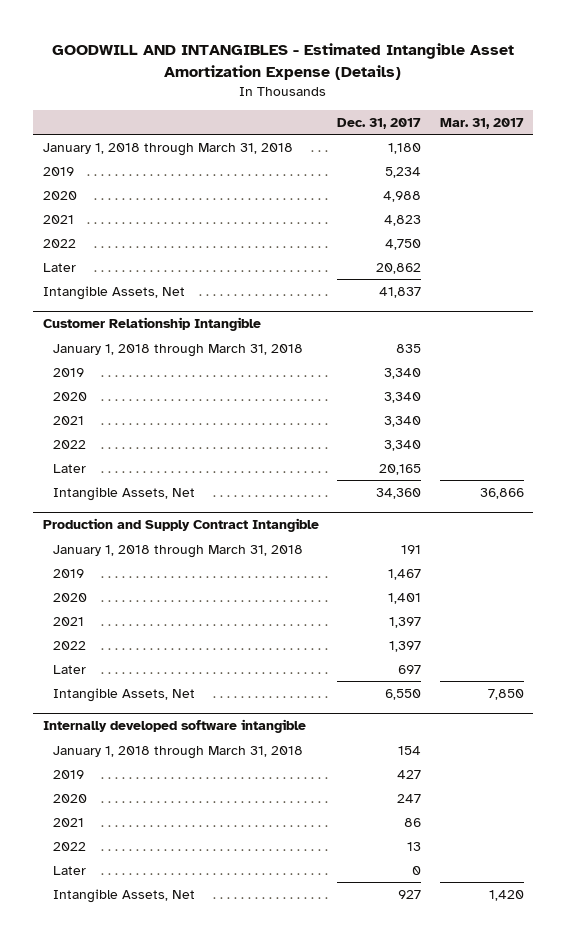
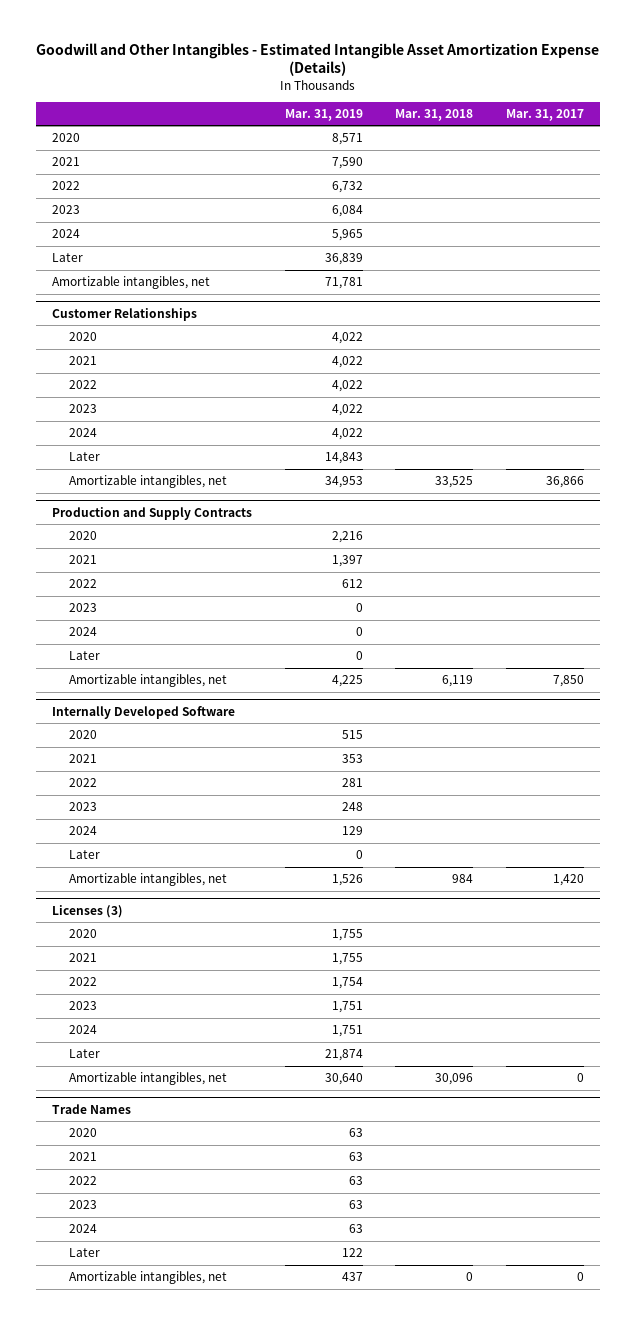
- GOODWILL AND INTANGIBLES - Estimated Intangible Asset Amortization Expense (Details)
+ Goodwill and Other Intangibles - Estimated Intangible Asset Amortization Expense (Details)
- | Dec. 31, 2017 | Mar. 31, 2017
+ | Mar. 31, 2019 | Mar. 31, 2018 | Mar. 31, 2017
- January 1, 2018 through March 31, 2018 | 1,180 |
- 2019 | 5,234 |
+ 2023 | 6,084 | |
+ 2024 | 5,965 | |
- Intangible Assets, Net | 41,837 |
- Customer Relationship Intangible
- January 1, 2018 through March 31, 2018 | 835 |
- 2019 | 3,340 |
+ Amortizable intangibles, net | 71,781 | |
+ Customer Relationships
+ 2023 | 4,022 | |
+ 2024 | 4,022 | |
- Intangible Assets, Net | 34,360 | 36,866
- Production and Supply Contract Intangible
- January 1, 2018 through March 31, 2018 | 191 |
- 2019 | 1,467 |
+ Amortizable intangibles, net | 34,953 | 33,525 | 36,866
+ Production and Supply Contracts
+ 2023 | 0 | |
+ 2024 | 0 | |
- Intangible Assets, Net | 6,550 | 7,850
- Internally developed software intangible
- January 1, 2018 through March 31, 2018 | 154 |
- 2019 | 427 |
- 2020 | 247 |
- 2021 | 86 |
- 2022 | 13 |
- Later | 0 |
- Intangible Assets, Net | 927 | 1,420
+ Amortizable intangibles, net | 4,225 | 6,119 | 7,850
+ Internally Developed Software
+ 2020 | 515 | |
+ 2021 | 353 | |
+ 2022 | 281 | |
+ 2023 | 248 | |
+ 2024 | 129 | |
+ Later | 0 | |
+ Amortizable intangibles, net | 1,526 | 984 | 1,420
+ Licenses (3)
+ 2020 | 1,755 | |
+ 2021 | 1,755 | |
+ 2022 | 1,754 | |
+ 2023 | 1,751 | |
+ 2024 | 1,751 | |
+ Later | 21,874 | |
+ Amortizable intangibles, net | 30,640 | 30,096 | 0
+ Trade Names
+ 2020 | 63 | |
+ 2021 | 63 | |
+ 2022 | 63 | |
+ 2023 | 63 | |
+ 2024 | 63 | |
+ Later | 122 | |
+ Amortizable intangibles, net | 437 | 0 | 0

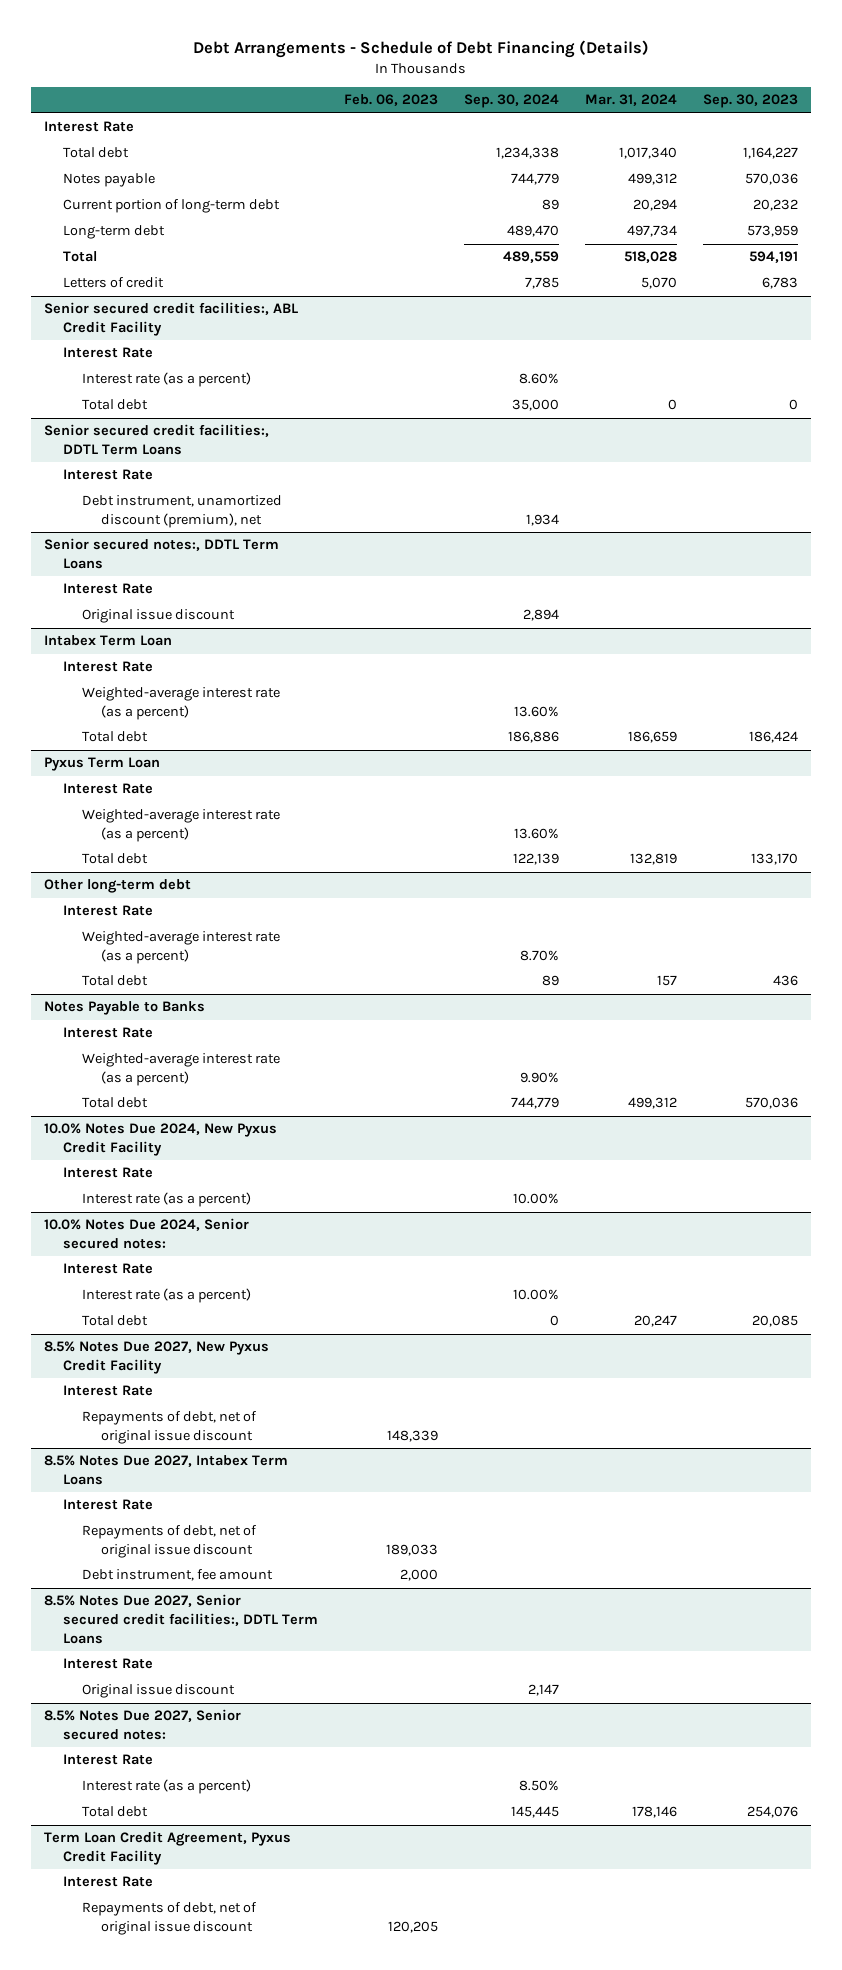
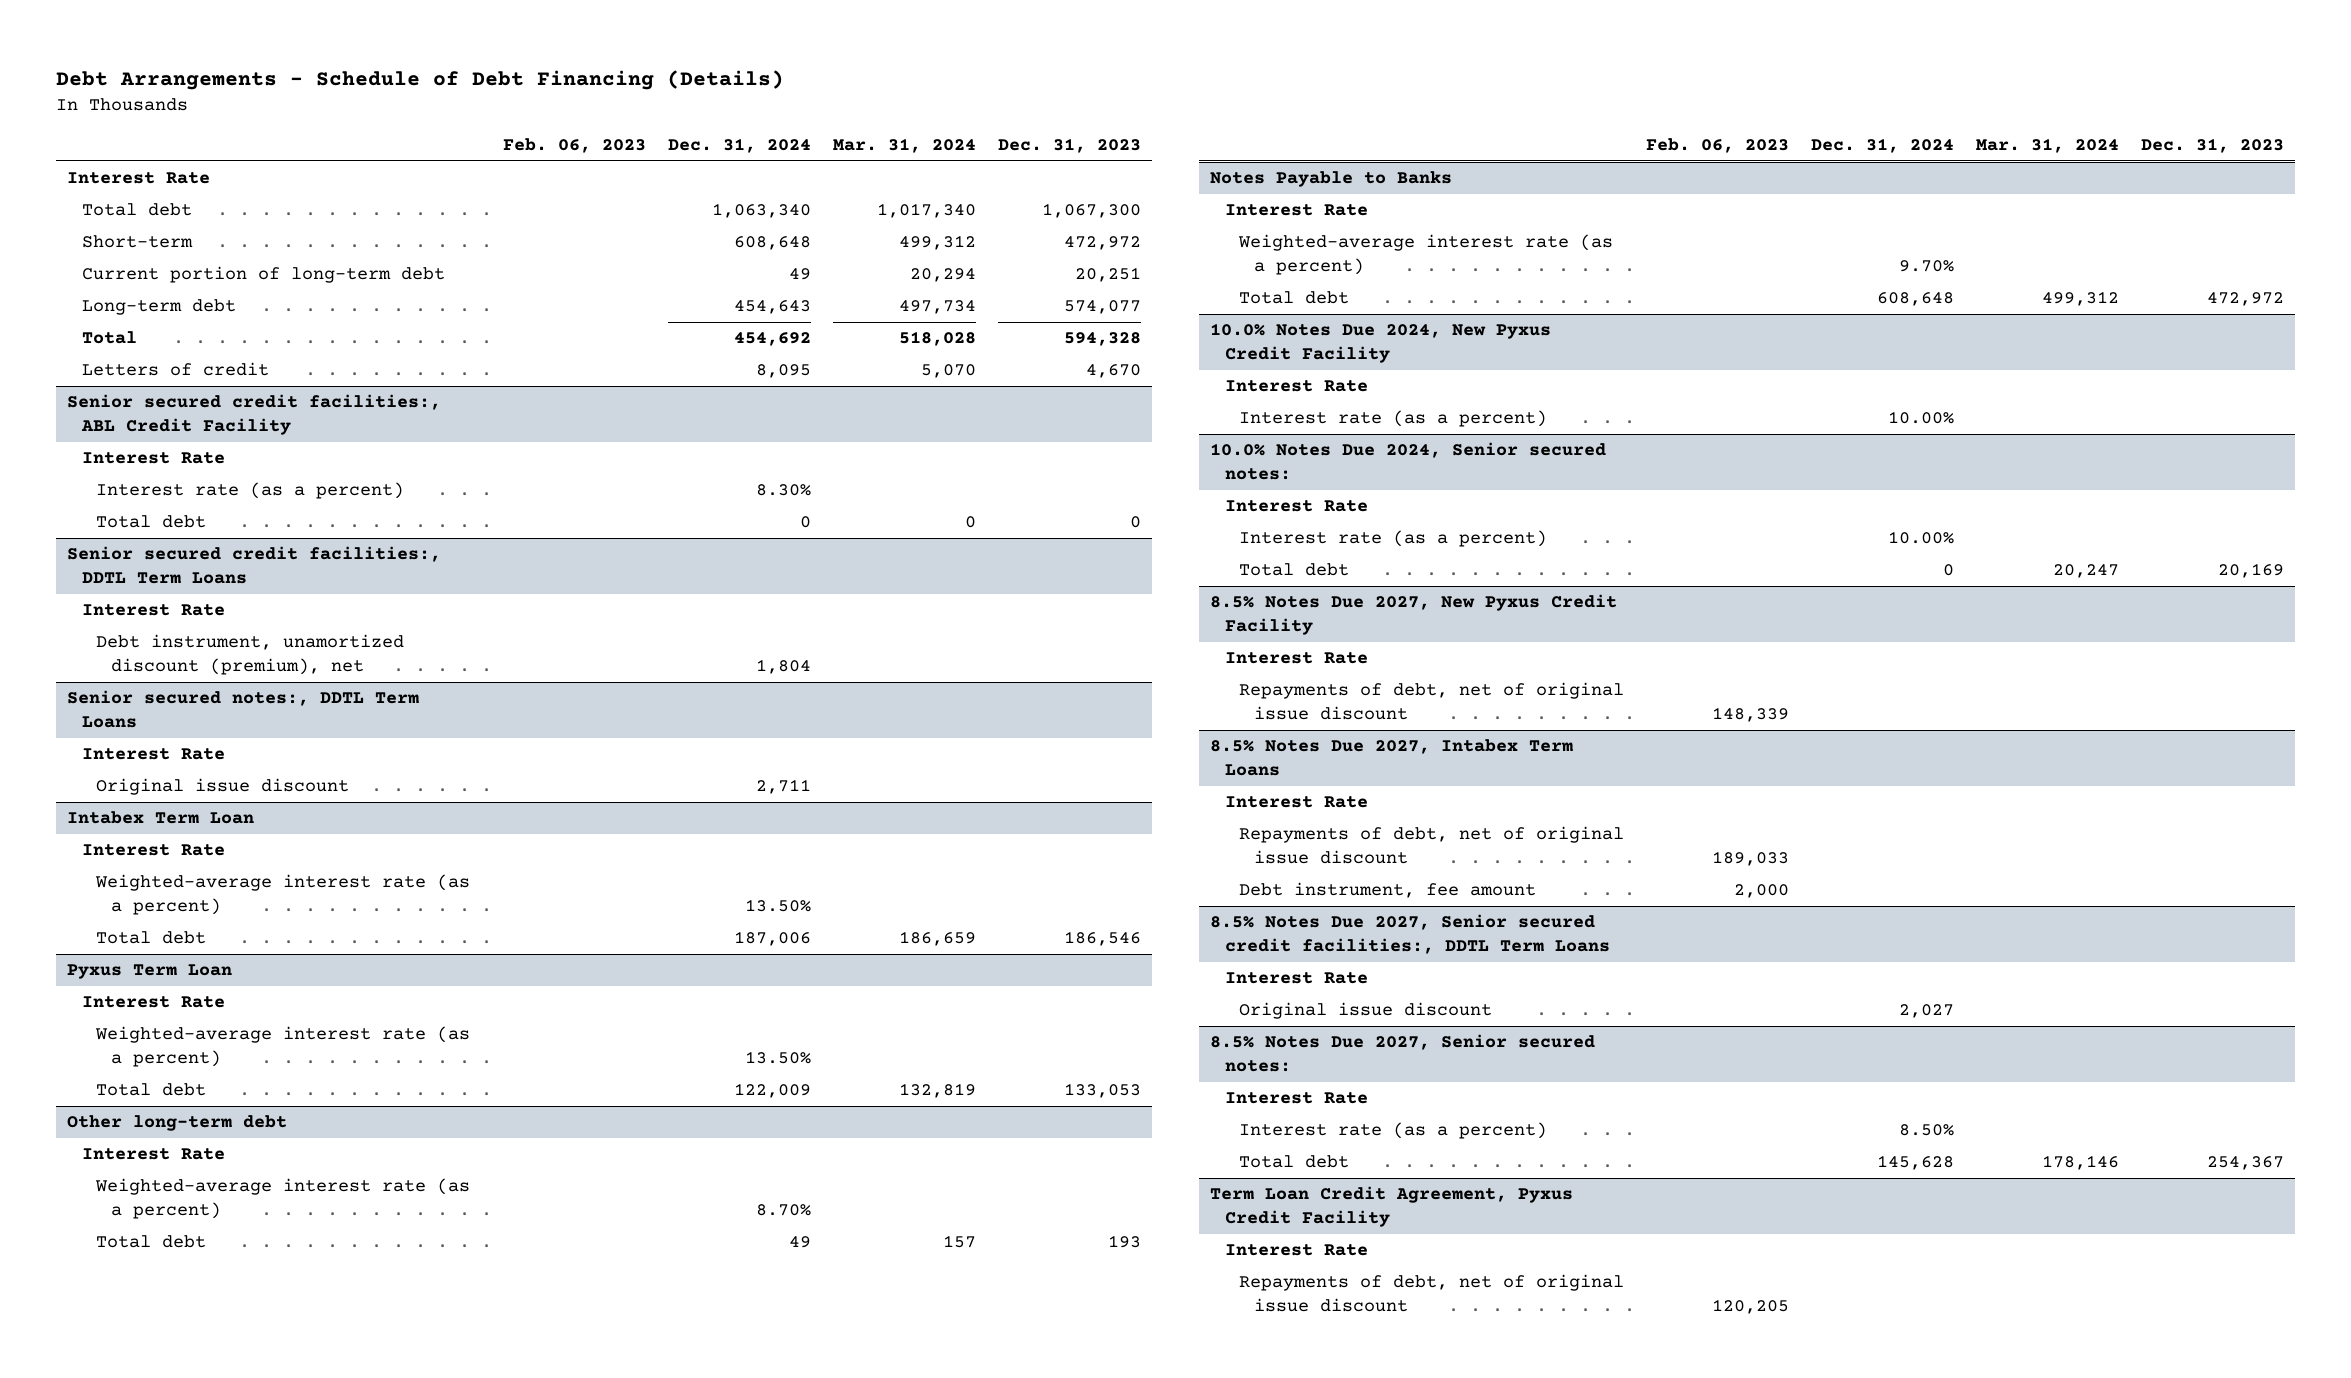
- | Feb. 06, 2023 | Sep. 30, 2024 | Mar. 31, 2024 | Sep. 30, 2023
+ | Feb. 06, 2023 | Dec. 31, 2024 | Mar. 31, 2024 | Dec. 31, 2023
- Notes payable | | 744,779 | 499,312 | 570,036
+ Short-term | | 608,648 | 499,312 | 472,972

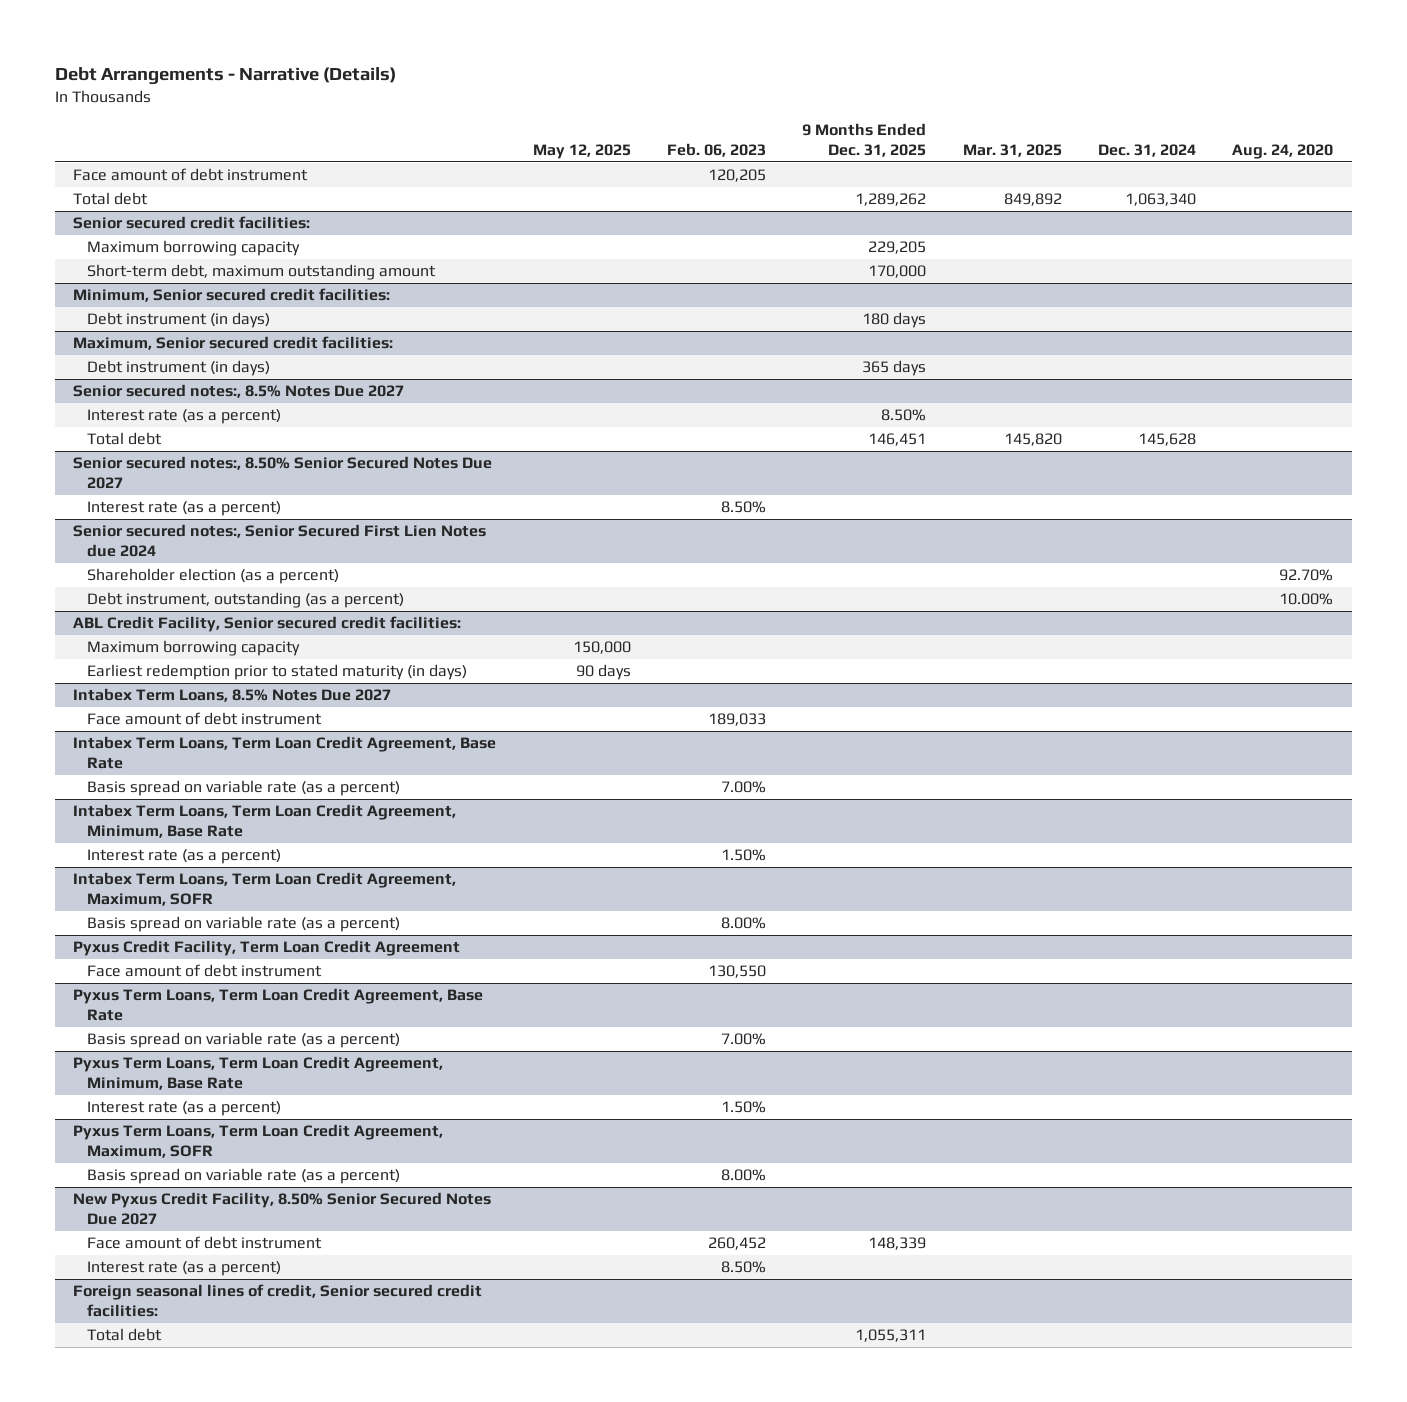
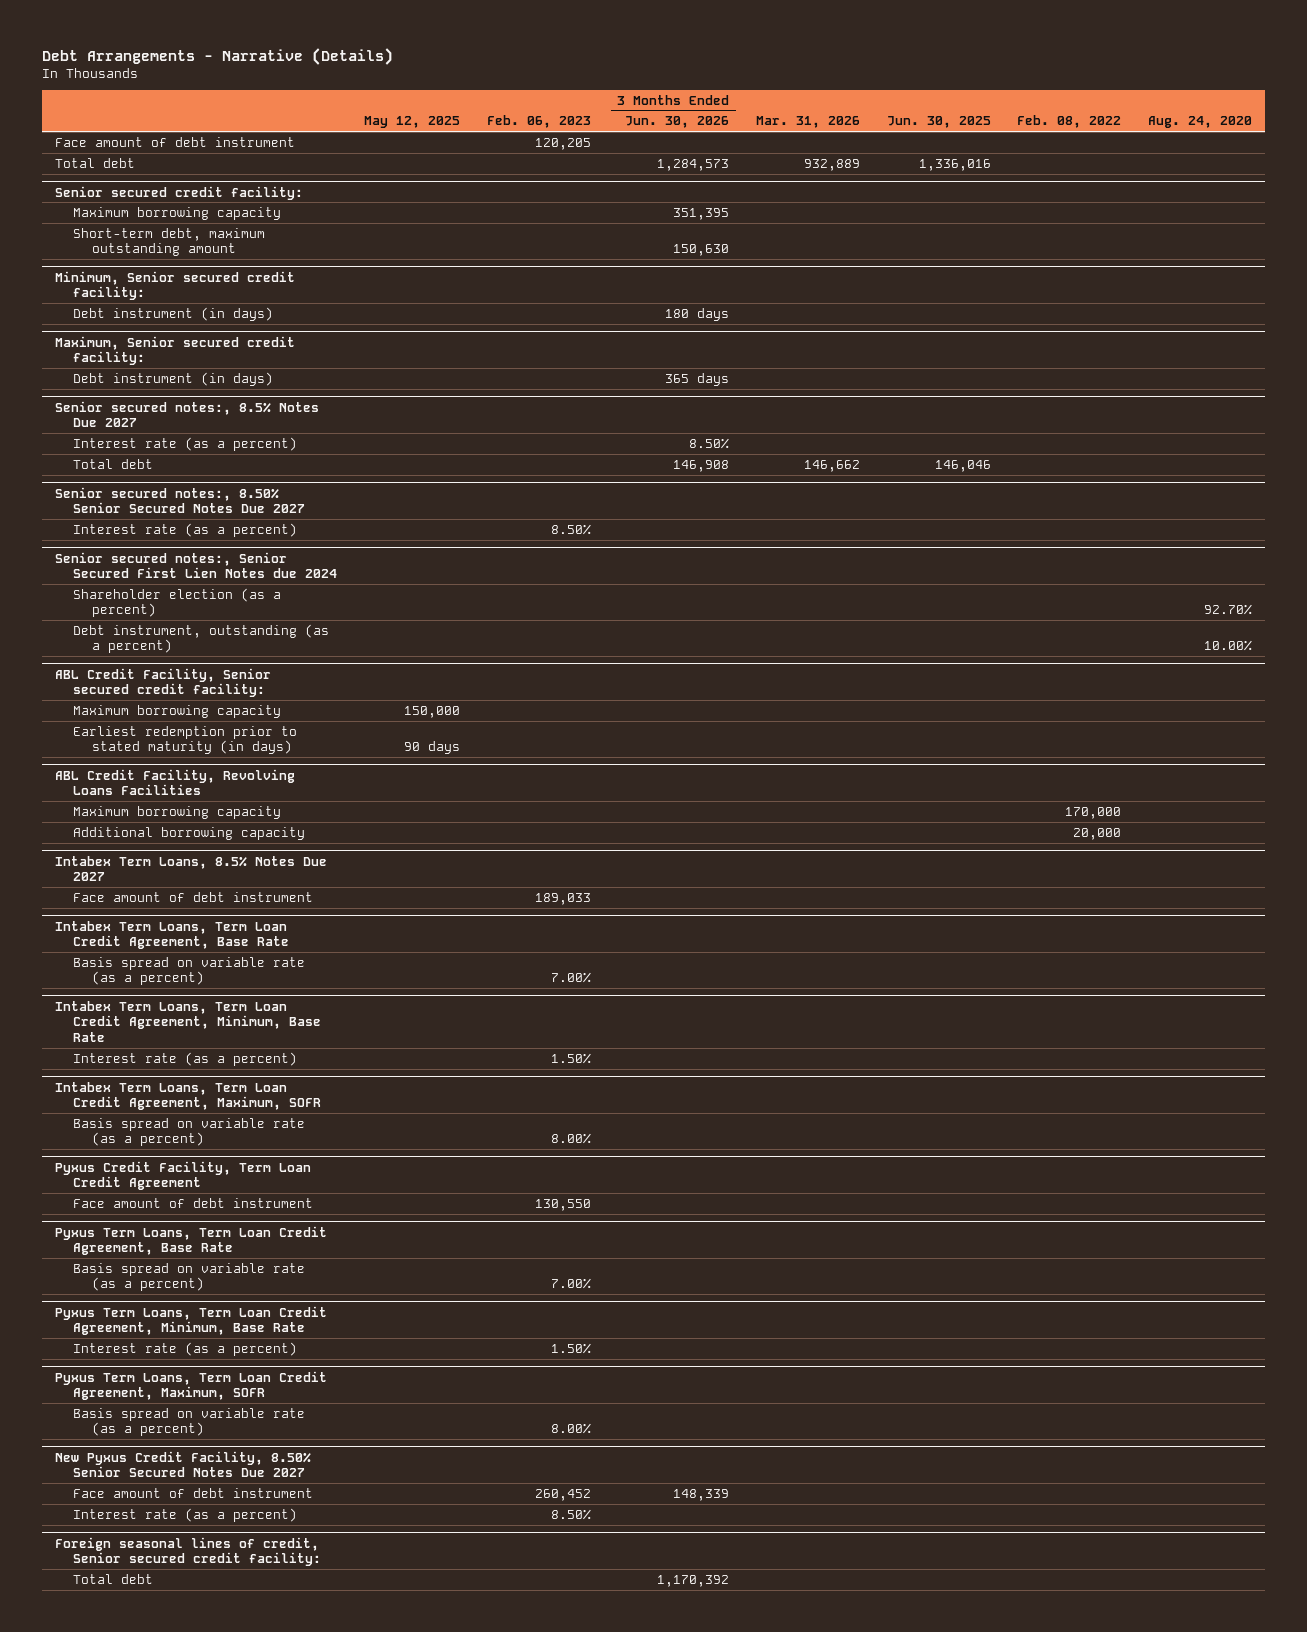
- | May 12, 2025 | Feb. 06, 2023 | 9 Months Ended Dec. 31, 2025 | Mar. 31, 2025 | Dec. 31, 2024 | Aug. 24, 2020
+ | May 12, 2025 | Feb. 06, 2023 | 3 Months Ended Jun. 30, 2026 | Mar. 31, 2026 | Jun. 30, 2025 | Feb. 08, 2022 | Aug. 24, 2020
- Senior secured credit facilities:
+ Senior secured credit facility:
- Minimum, Senior secured credit facilities:
+ Minimum, Senior secured credit facility:
- Maximum, Senior secured credit facilities:
+ Maximum, Senior secured credit facility:
- ABL Credit Facility, Senior secured credit facilities:
+ ABL Credit Facility, Senior secured credit facility:
+ ABL Credit Facility, Revolving Loans Facilities
+ Maximum borrowing capacity | | | | | | 170,000 |
+ Additional borrowing capacity | | | | | | 20,000 |
- Foreign seasonal lines of credit, Senior secured credit facilities:
+ Foreign seasonal lines of credit, Senior secured credit facility:

